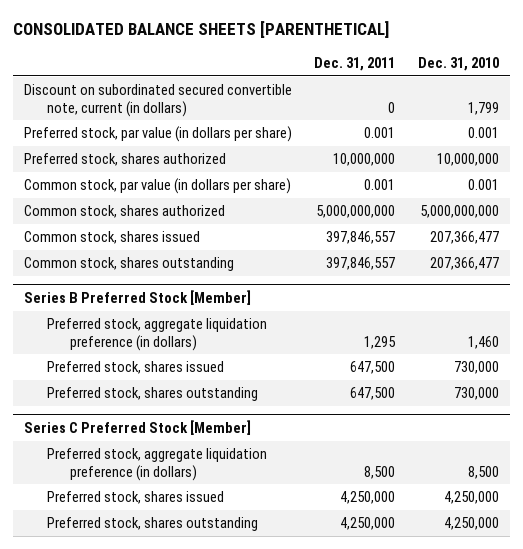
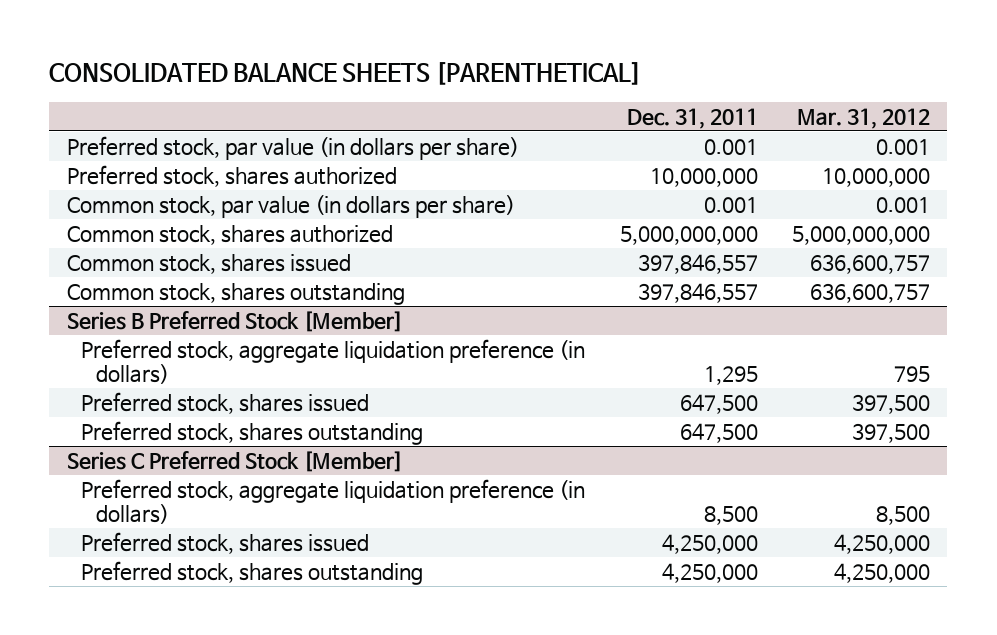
- | Dec. 31, 2011 | Dec. 31, 2010
+ | Dec. 31, 2011 | Mar. 31, 2012
- Discount on subordinated secured convertible note, current (in dollars) | 0 | 1,799

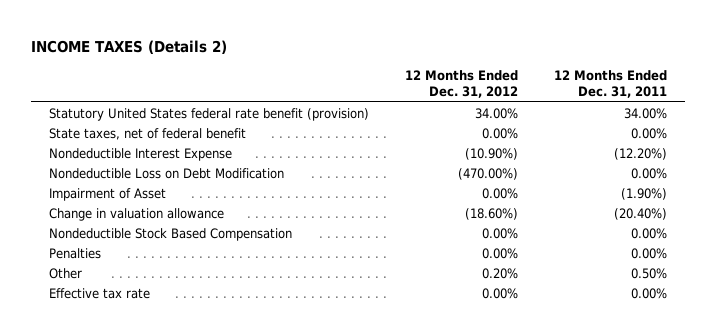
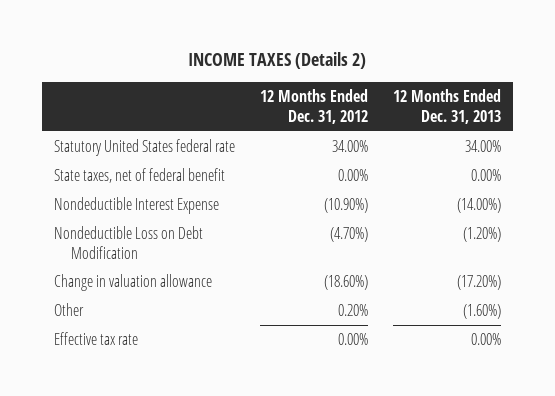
- | 12 Months Ended Dec. 31, 2012 | 12 Months Ended Dec. 31, 2011
+ | 12 Months Ended Dec. 31, 2012 | 12 Months Ended Dec. 31, 2013
- Statutory United States federal rate benefit (provision) | 34.00% | 34.00%
+ Statutory United States federal rate | 34.00% | 34.00%
- Nondeductible Loss on Debt Modification | (470.00%) | 0.00%
- Impairment of Asset | 0.00% | (1.90%)
+ Nondeductible Loss on Debt Modification | (4.70%) | (1.20%)
- Nondeductible Stock Based Compensation | 0.00% | 0.00%
- Penalties | 0.00% | 0.00%

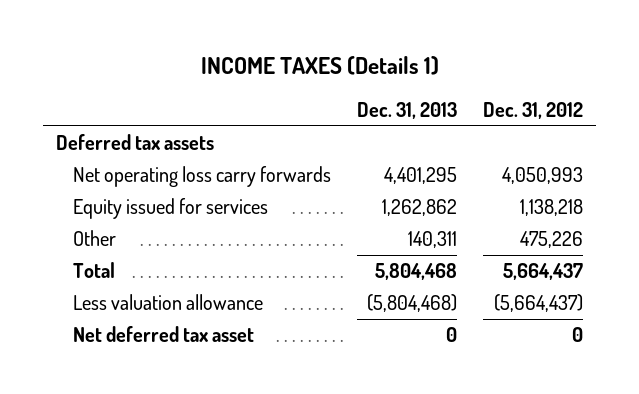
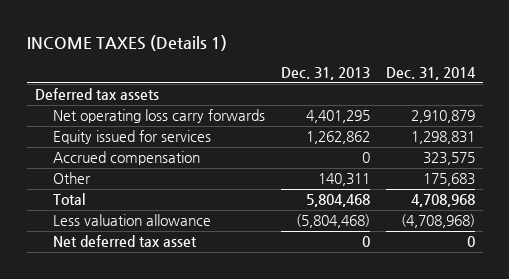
- | Dec. 31, 2013 | Dec. 31, 2012
+ | Dec. 31, 2013 | Dec. 31, 2014
+ Accrued compensation | 0 | 323,575

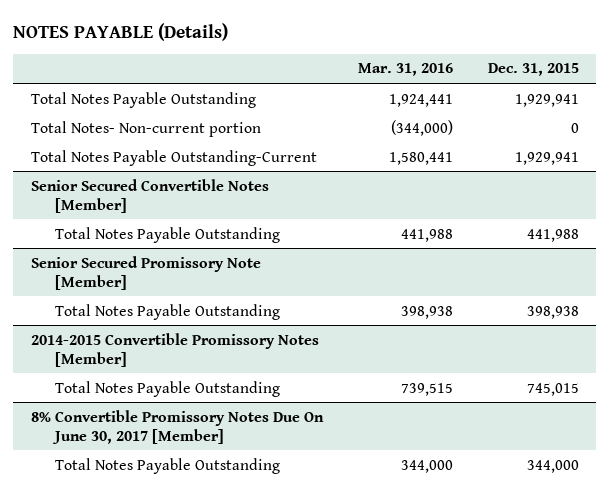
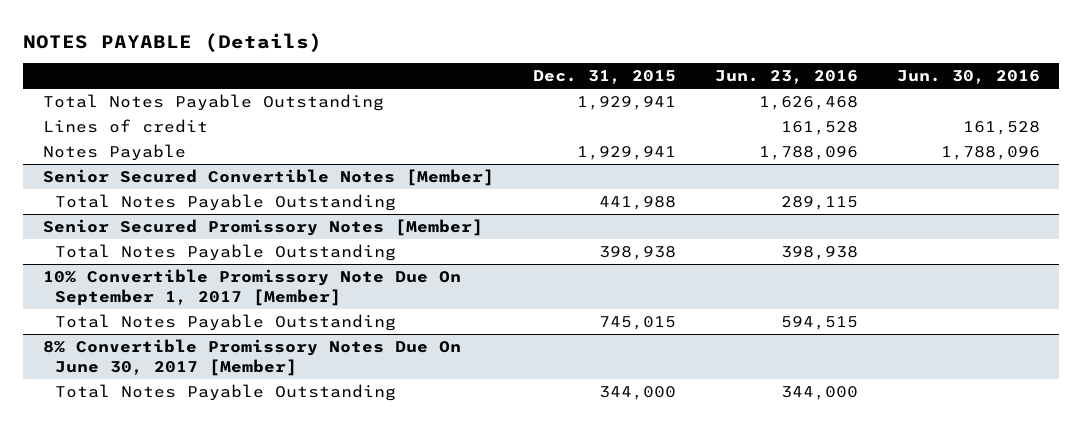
- | Mar. 31, 2016 | Dec. 31, 2015
+ | Dec. 31, 2015 | Jun. 23, 2016 | Jun. 30, 2016
- Total Notes- Non-current portion | (344,000) | 0
- Total Notes Payable Outstanding-Current | 1,580,441 | 1,929,941
+ Lines of credit | | 161,528 | 161,528
+ Notes Payable | 1,929,941 | 1,788,096 | 1,788,096
- Senior Secured Promissory Note [Member]
+ Senior Secured Promissory Notes [Member]
- 2014-2015 Convertible Promissory Notes [Member]
+ 10% Convertible Promissory Note Due On September 1, 2017 [Member]

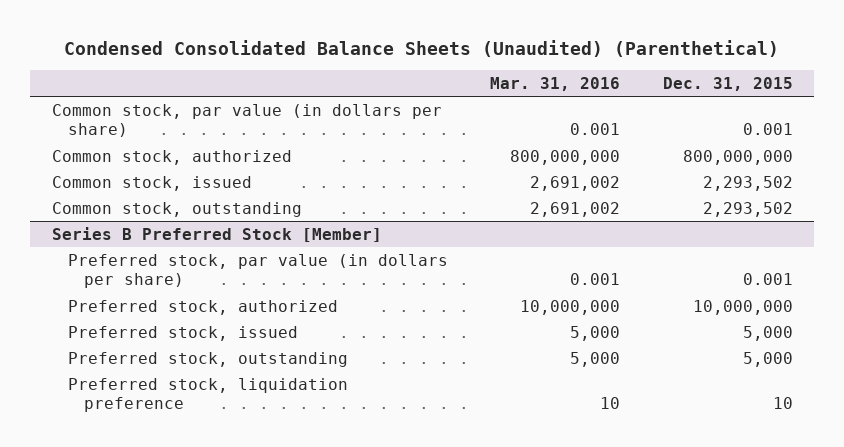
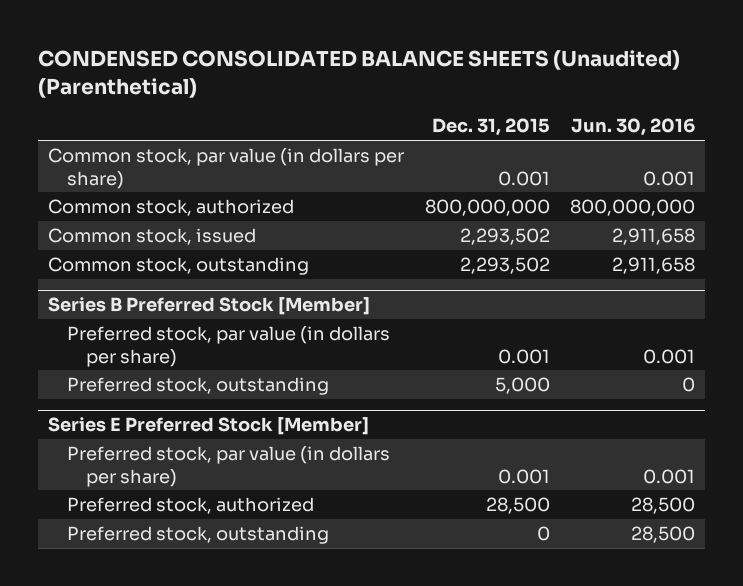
- Condensed Consolidated Balance Sheets (Unaudited) (Parenthetical)
+ CONDENSED CONSOLIDATED BALANCE SHEETS (Unaudited) (Parenthetical)
- | Mar. 31, 2016 | Dec. 31, 2015
+ | Dec. 31, 2015 | Jun. 30, 2016
@ Series B Preferred Stock [Member]
- Preferred stock, authorized | 10,000,000 | 10,000,000
- Preferred stock, issued | 5,000 | 5,000
- Preferred stock, liquidation preference | 10 | 10
+ Series E Preferred Stock [Member]
+ Preferred stock, par value (in dollars per share) | 0.001 | 0.001
+ Preferred stock, authorized | 28,500 | 28,500
+ Preferred stock, outstanding | 0 | 28,500

